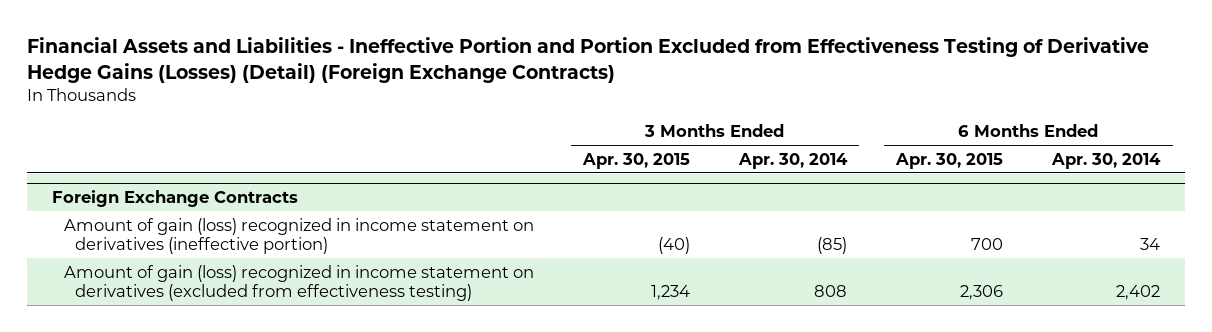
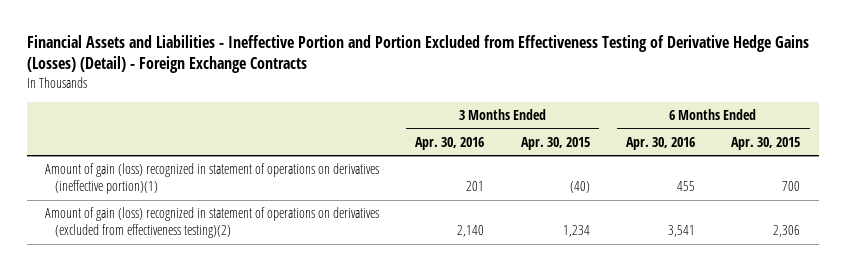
- Financial Assets and Liabilities - Ineffective Portion and Portion Excluded from Effectiveness Testing of Derivative Hedge Gains (Losses) (Detail) (Foreign Exchange Contracts)
+ Financial Assets and Liabilities - Ineffective Portion and Portion Excluded from Effectiveness Testing of Derivative Hedge Gains (Losses) (Detail) - Foreign Exchange Contracts
- | 3 Months Ended Apr. 30, 2015 | 3 Months Ended Apr. 30, 2014 | 6 Months Ended Apr. 30, 2015 | 6 Months Ended Apr. 30, 2014
+ | 3 Months Ended Apr. 30, 2016 | 3 Months Ended Apr. 30, 2015 | 6 Months Ended Apr. 30, 2016 | 6 Months Ended Apr. 30, 2015
- Foreign Exchange Contracts
- Amount of gain (loss) recognized in income statement on derivatives (ineffective portion) | (40) | (85) | 700 | 34
- Amount of gain (loss) recognized in income statement on derivatives (excluded from effectiveness testing) | 1,234 | 808 | 2,306 | 2,402
+ Amount of gain (loss) recognized in statement of operations on derivatives (ineffective portion)(1) | 201 | (40) | 455 | 700
+ Amount of gain (loss) recognized in statement of operations on derivatives (excluded from effectiveness testing)(2) | 2,140 | 1,234 | 3,541 | 2,306

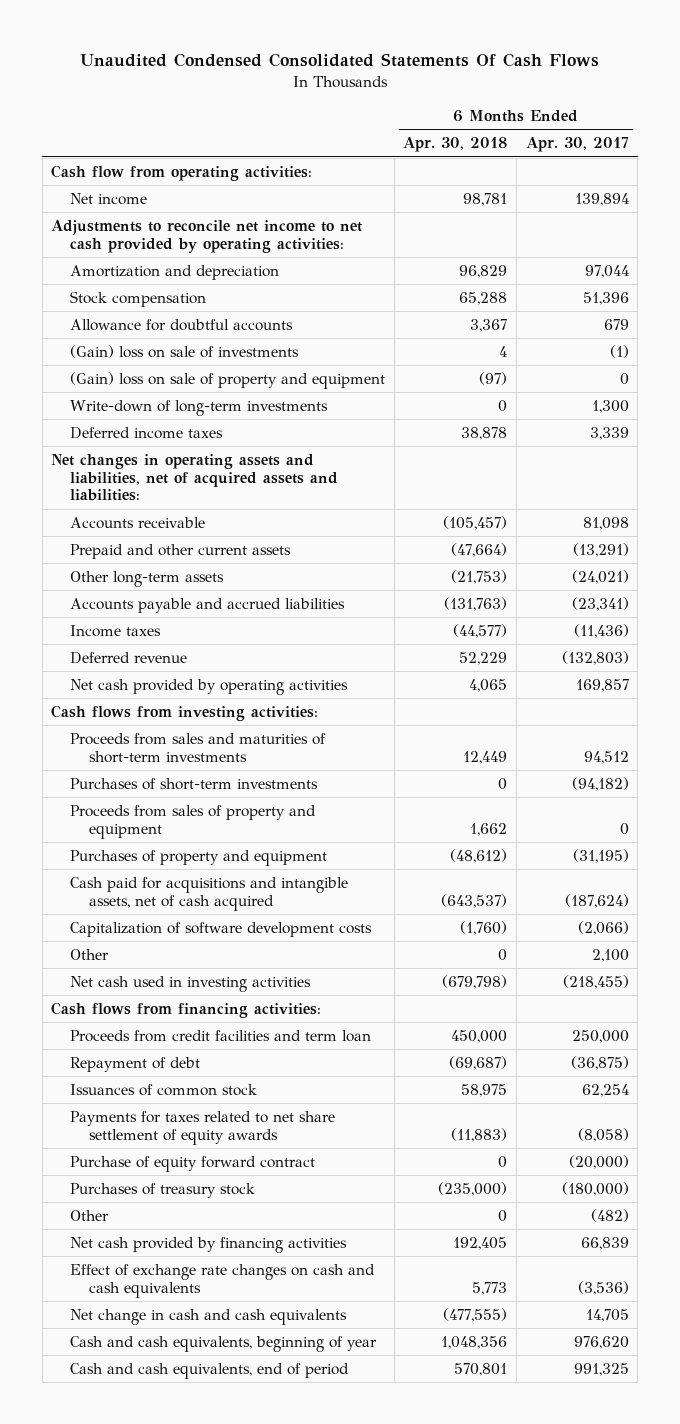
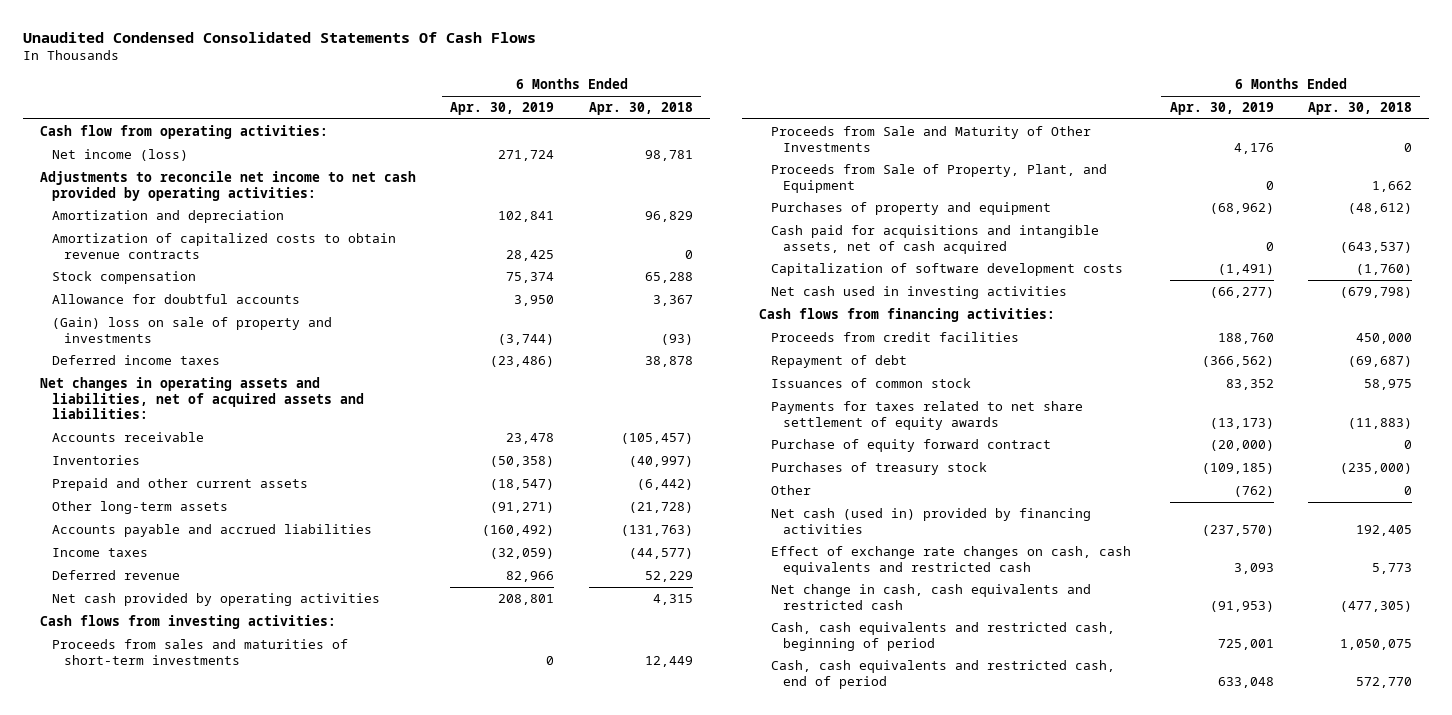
- | 6 Months Ended Apr. 30, 2018 | 6 Months Ended Apr. 30, 2017
+ | 6 Months Ended Apr. 30, 2019 | 6 Months Ended Apr. 30, 2018
- Net income | 98,781 | 139,894
+ Net income (loss) | 271,724 | 98,781
+ Amortization of capitalized costs to obtain revenue contracts | 28,425 | 0
- (Gain) loss on sale of investments | 4 | (1)
- (Gain) loss on sale of property and equipment | (97) | 0
- Write-down of long-term investments | 0 | 1,300
+ (Gain) loss on sale of property and investments | (3,744) | (93)
- Prepaid and other current assets | (47,664) | (13,291)
- Other long-term assets | (21,753) | (24,021)
+ Inventories | (50,358) | (40,997)
+ Prepaid and other current assets | (18,547) | (6,442)
+ Other long-term assets | (91,271) | (21,728)
- Net cash provided by operating activities | 4,065 | 169,857
+ Net cash provided by operating activities | 208,801 | 4,315
- Purchases of short-term investments | 0 | (94,182)
- Proceeds from sales of property and equipment | 1,662 | 0
+ Proceeds from Sale and Maturity of Other Investments | 4,176 | 0
+ Proceeds from Sale of Property, Plant, and Equipment | 0 | 1,662
- Other | 0 | 2,100
- Proceeds from credit facilities and term loan | 450,000 | 250,000
+ Proceeds from credit facilities | 188,760 | 450,000
- Net cash provided by financing activities | 192,405 | 66,839
- Effect of exchange rate changes on cash and cash equivalents | 5,773 | (3,536)
- Net change in cash and cash equivalents | (477,555) | 14,705
- Cash and cash equivalents, beginning of year | 1,048,356 | 976,620
- Cash and cash equivalents, end of period | 570,801 | 991,325
+ Net cash (used in) provided by financing activities | (237,570) | 192,405
+ Effect of exchange rate changes on cash, cash equivalents and restricted cash | 3,093 | 5,773
+ Net change in cash, cash equivalents and restricted cash | (91,953) | (477,305)
+ Cash, cash equivalents and restricted cash, beginning of period | 725,001 | 1,050,075
+ Cash, cash equivalents and restricted cash, end of period | 633,048 | 572,770

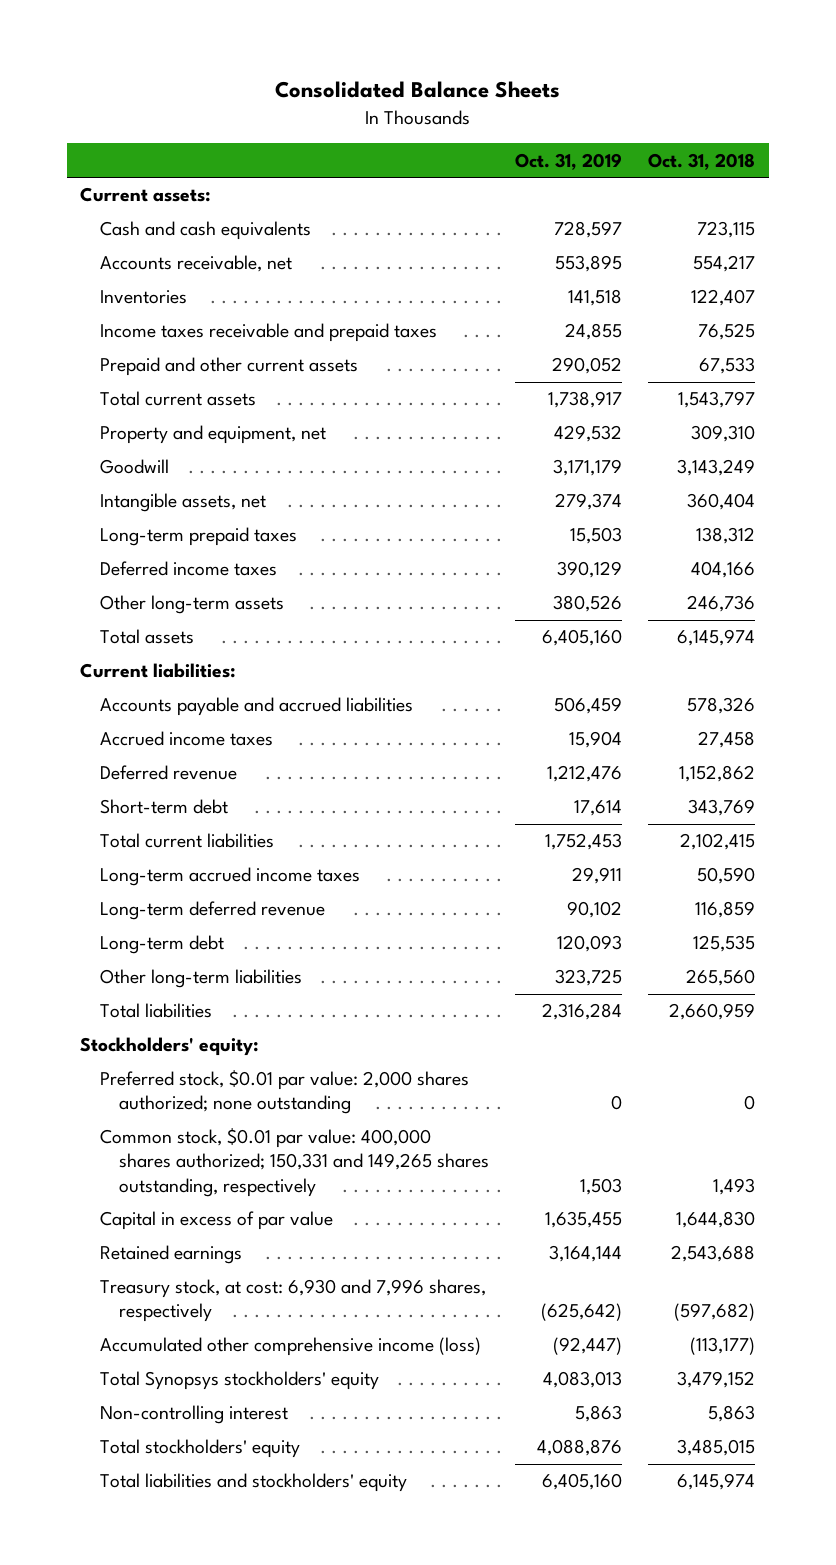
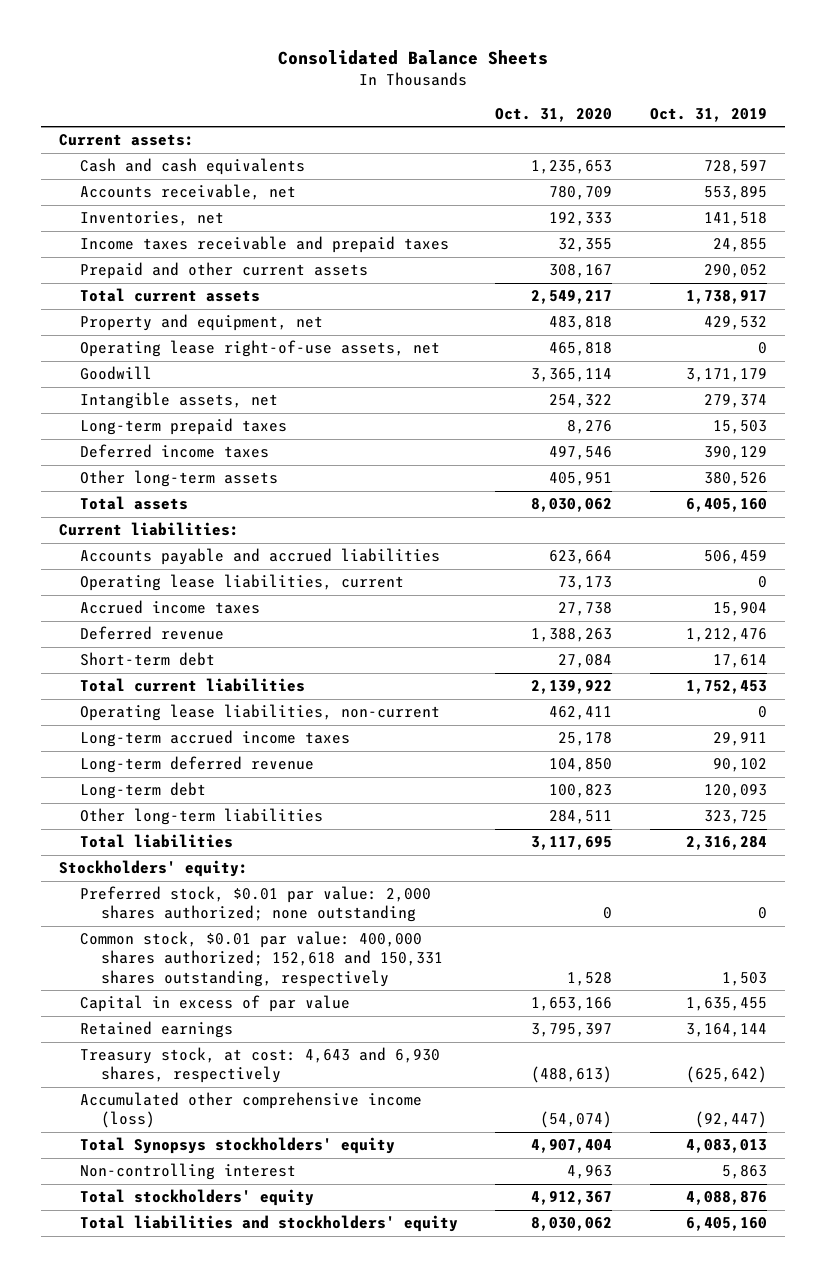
- | Oct. 31, 2019 | Oct. 31, 2018
+ | Oct. 31, 2020 | Oct. 31, 2019
- Inventories | 141,518 | 122,407
+ Inventories, net | 192,333 | 141,518
+ Operating lease right-of-use assets, net | 465,818 | 0
+ Operating lease liabilities, current | 73,173 | 0
+ Operating lease liabilities, non-current | 462,411 | 0
- Common stock, $0.01 par value: 400,000 shares authorized; 150,331 and 149,265 shares outstanding, respectively | 1,503 | 1,493
+ Common stock, $0.01 par value: 400,000 shares authorized; 152,618 and 150,331 shares outstanding, respectively | 1,528 | 1,503
- Treasury stock, at cost: 6,930 and 7,996 shares, respectively | (625,642) | (597,682)
+ Treasury stock, at cost: 4,643 and 6,930 shares, respectively | (488,613) | (625,642)

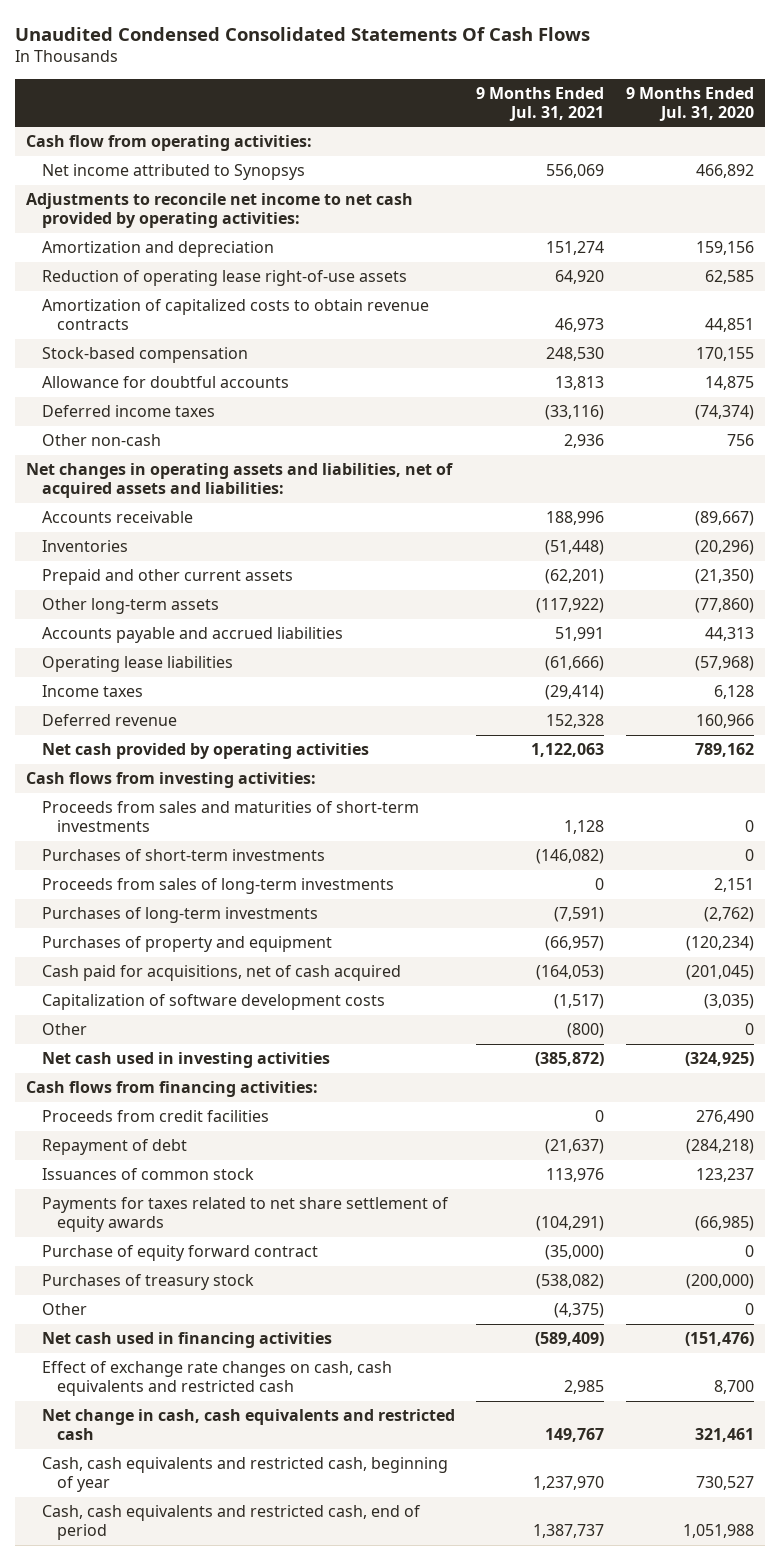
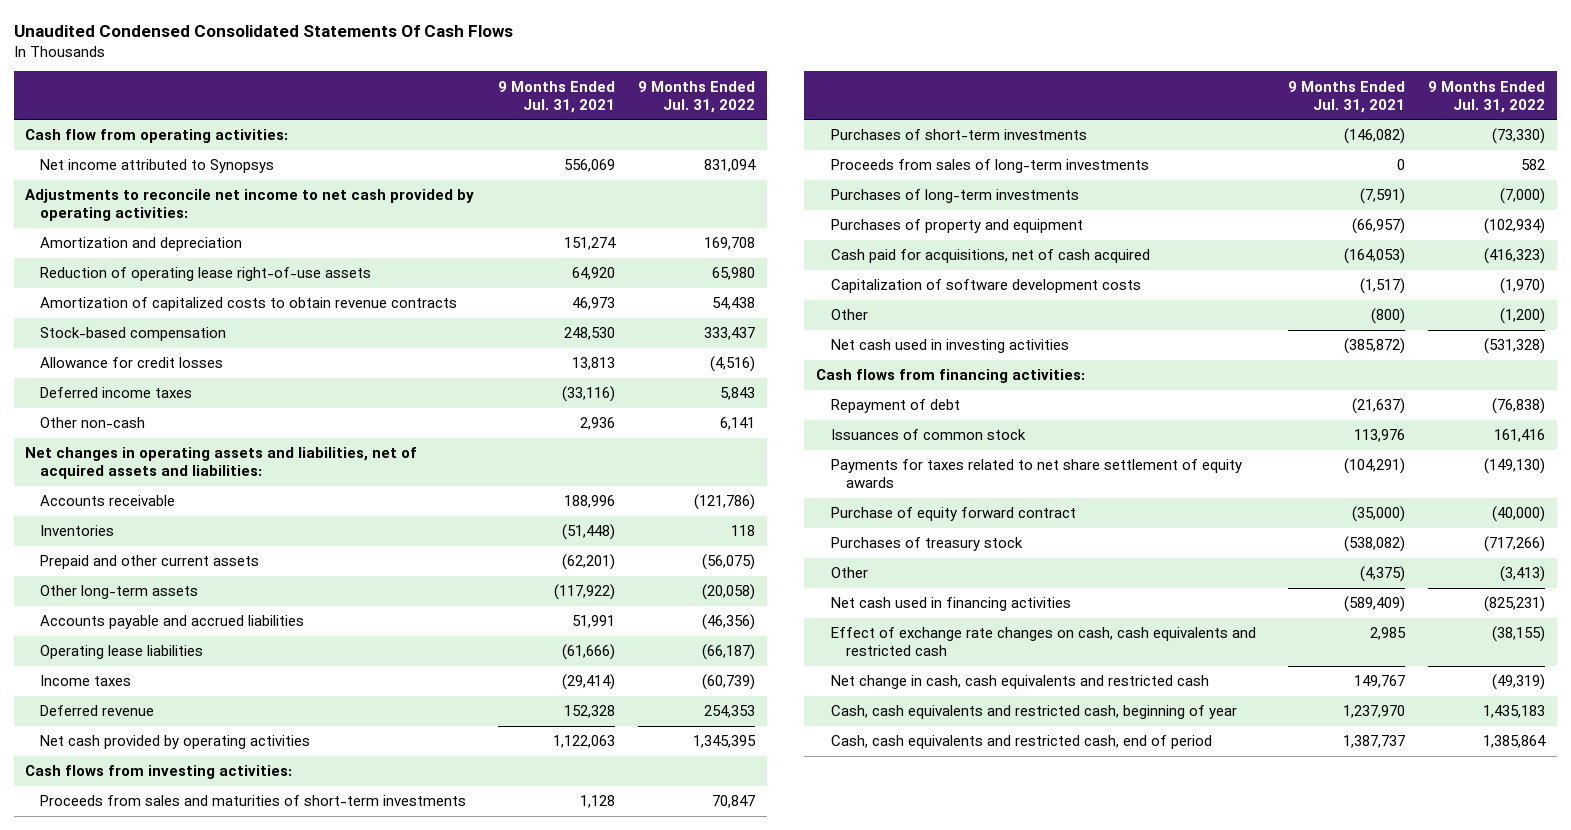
- | 9 Months Ended Jul. 31, 2021 | 9 Months Ended Jul. 31, 2020
+ | 9 Months Ended Jul. 31, 2021 | 9 Months Ended Jul. 31, 2022
- Allowance for doubtful accounts | 13,813 | 14,875
+ Allowance for credit losses | 13,813 | (4,516)
- Proceeds from credit facilities | 0 | 276,490

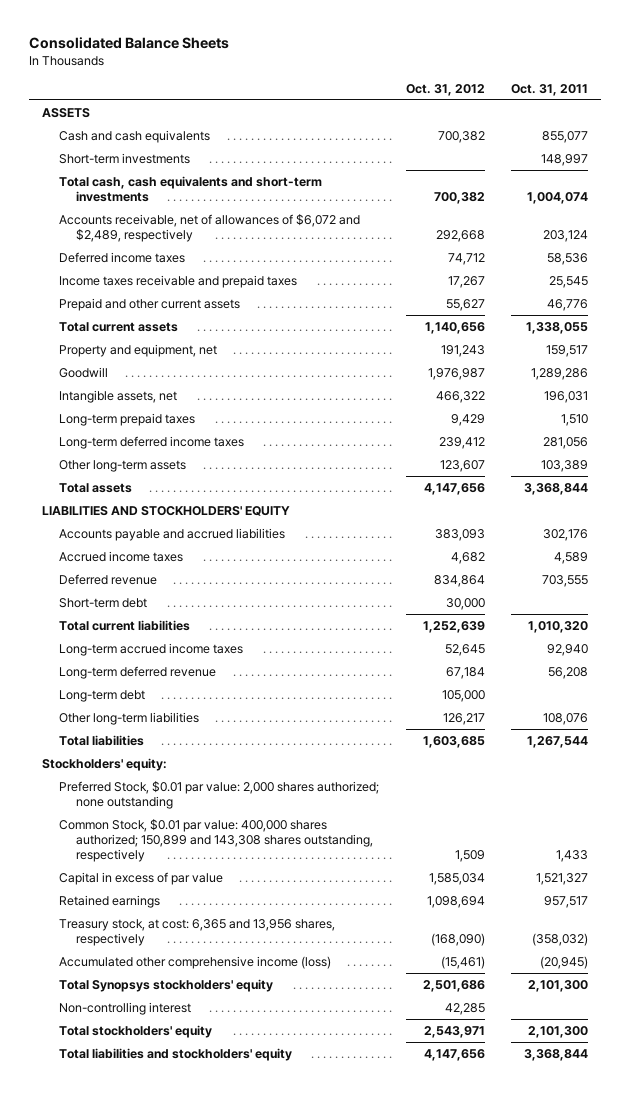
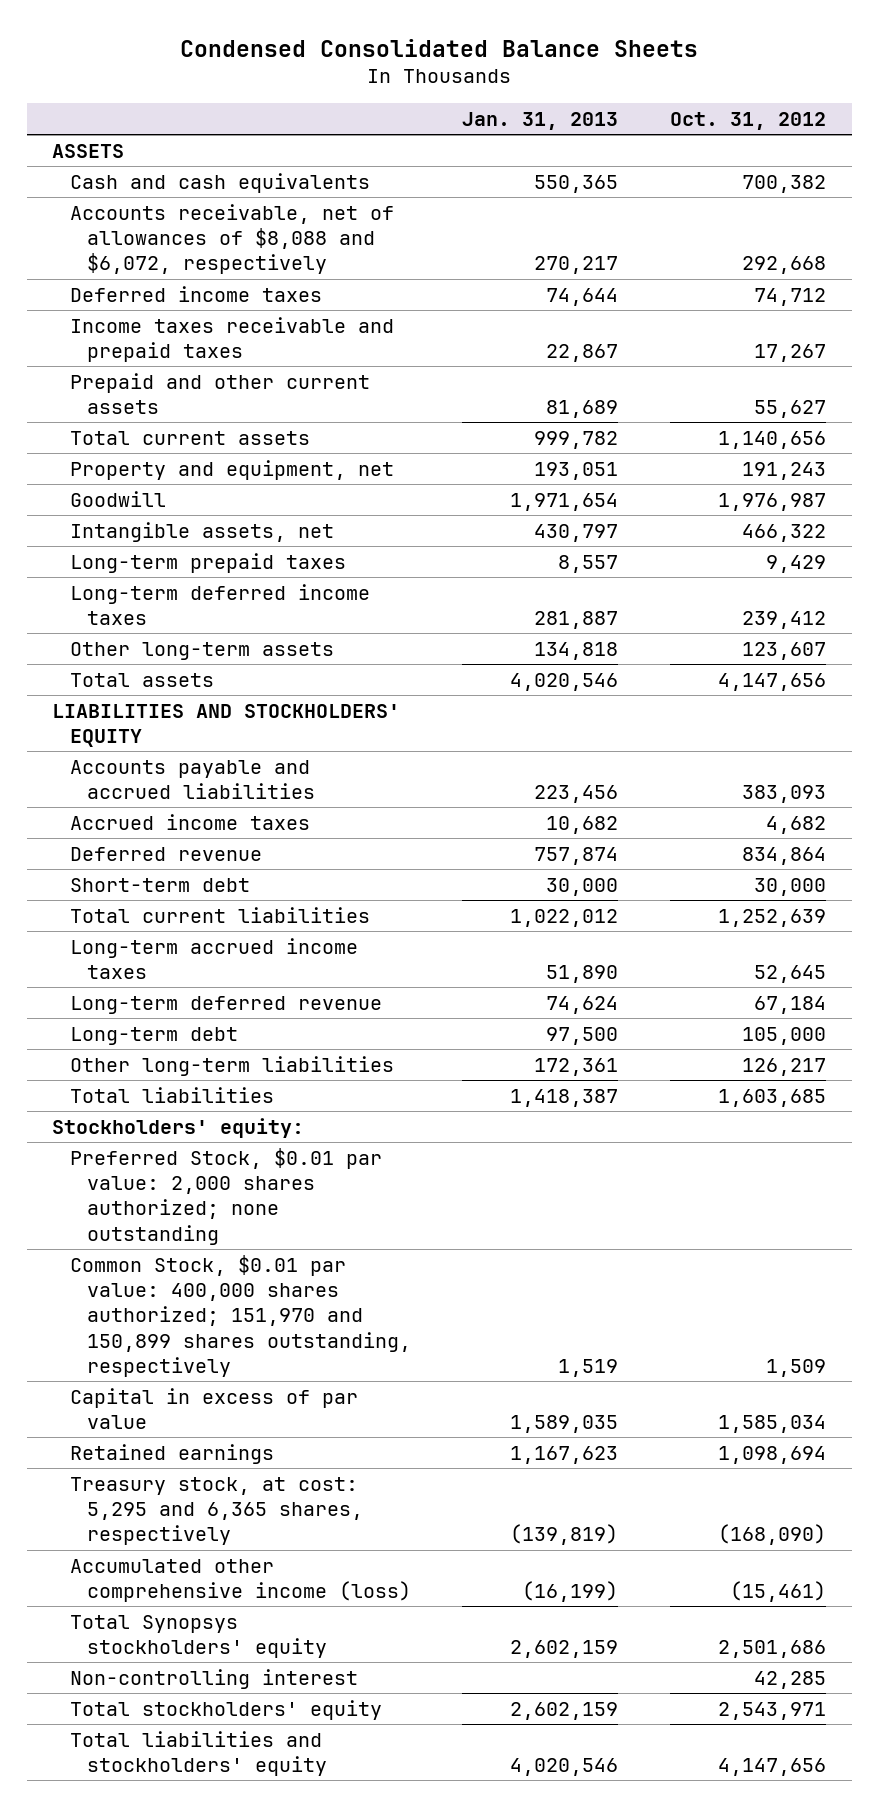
- Consolidated Balance Sheets
+ Condensed Consolidated Balance Sheets
- | Oct. 31, 2012 | Oct. 31, 2011
+ | Jan. 31, 2013 | Oct. 31, 2012
- Short-term investments | | 148,997
- Total cash, cash equivalents and short-term investments | 700,382 | 1,004,074
- Accounts receivable, net of allowances of $6,072 and $2,489, respectively | 292,668 | 203,124
+ Accounts receivable, net of allowances of $8,088 and $6,072, respectively | 270,217 | 292,668
- Common Stock, $0.01 par value: 400,000 shares authorized; 150,899 and 143,308 shares outstanding, respectively | 1,509 | 1,433
+ Common Stock, $0.01 par value: 400,000 shares authorized; 151,970 and 150,899 shares outstanding, respectively | 1,519 | 1,509
- Treasury stock, at cost: 6,365 and 13,956 shares, respectively | (168,090) | (358,032)
+ Treasury stock, at cost: 5,295 and 6,365 shares, respectively | (139,819) | (168,090)

